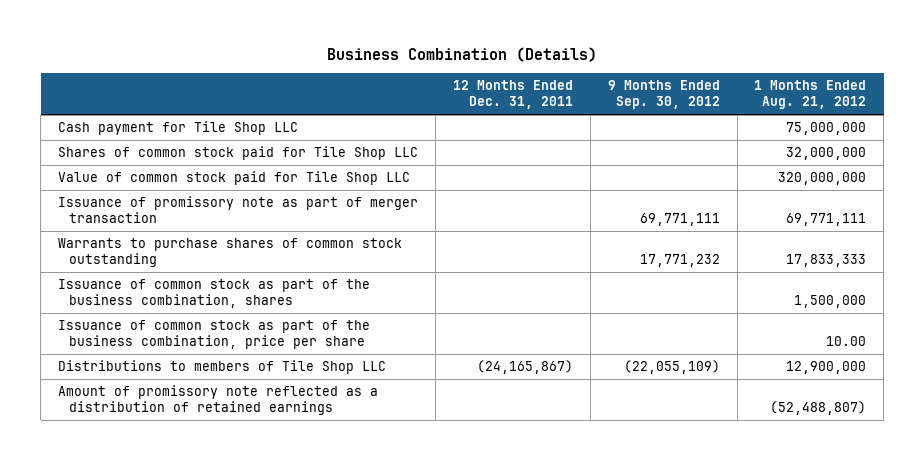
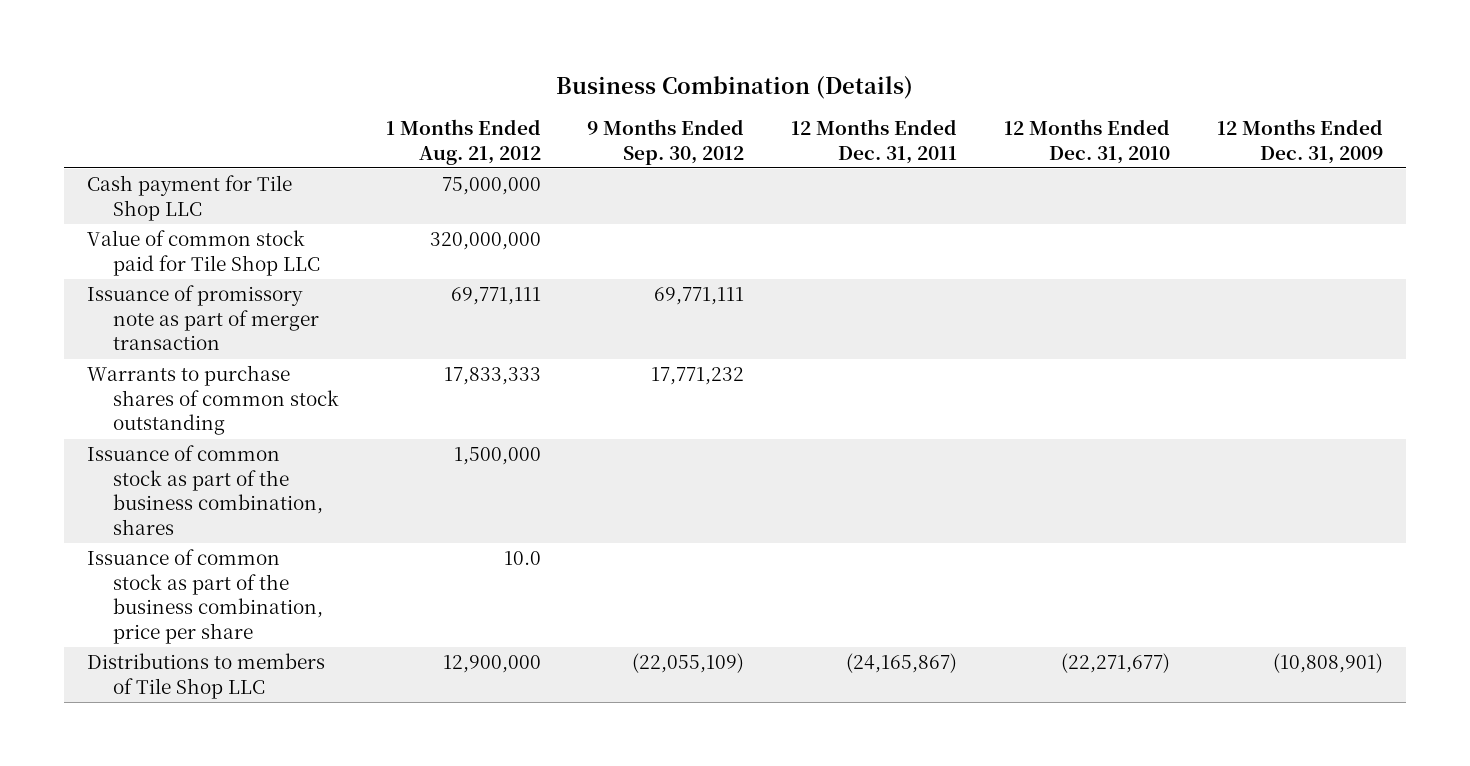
- | 12 Months Ended Dec. 31, 2011 | 9 Months Ended Sep. 30, 2012 | 1 Months Ended Aug. 21, 2012
+ | 1 Months Ended Aug. 21, 2012 | 9 Months Ended Sep. 30, 2012 | 12 Months Ended Dec. 31, 2011 | 12 Months Ended Dec. 31, 2010 | 12 Months Ended Dec. 31, 2009
- Shares of common stock paid for Tile Shop LLC | | | 32,000,000
- Issuance of common stock as part of the business combination, price per share | | | 10.00
+ Issuance of common stock as part of the business combination, price per share | 10.0 | | | |
- Amount of promissory note reflected as a distribution of retained earnings | | | (52,488,807)

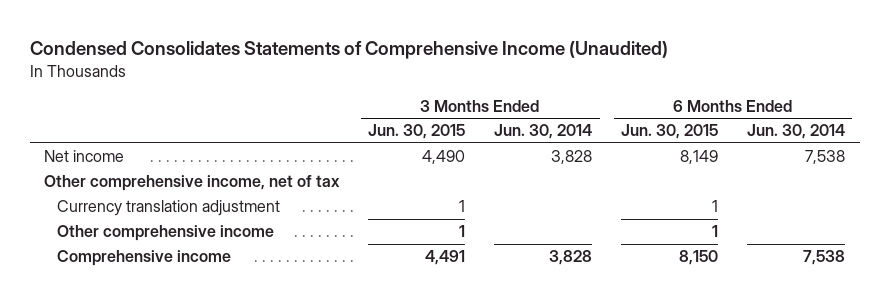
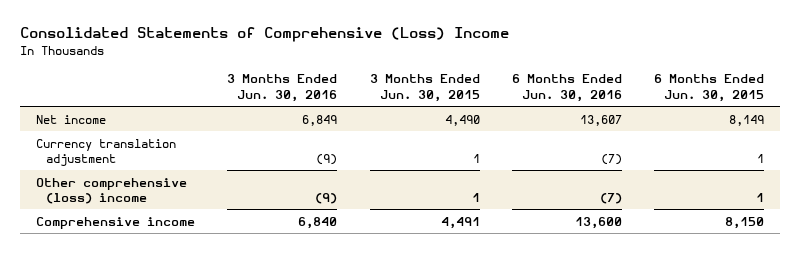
- Condensed Consolidates Statements of Comprehensive Income (Unaudited)
+ Consolidated Statements of Comprehensive (Loss) Income
- | 3 Months Ended Jun. 30, 2015 | 3 Months Ended Jun. 30, 2014 | 6 Months Ended Jun. 30, 2015 | 6 Months Ended Jun. 30, 2014
+ | 3 Months Ended Jun. 30, 2016 | 3 Months Ended Jun. 30, 2015 | 6 Months Ended Jun. 30, 2016 | 6 Months Ended Jun. 30, 2015
- Other comprehensive income, net of tax
- Other comprehensive income | 1 | | 1 |
+ Other comprehensive (loss) income | (9) | 1 | (7) | 1

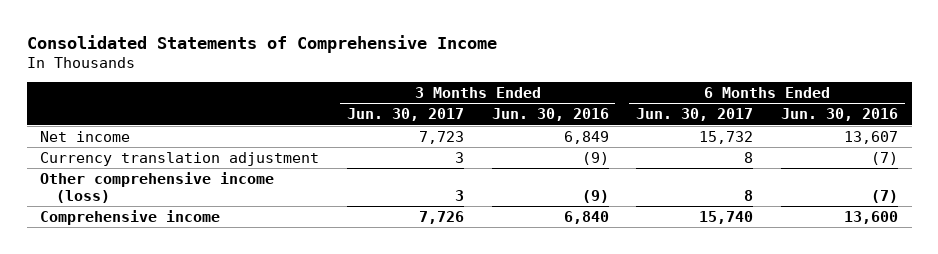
- Consolidated Statements of Comprehensive (Loss) Income
+ Consolidated Statements of Comprehensive Income
- | 3 Months Ended Jun. 30, 2016 | 3 Months Ended Jun. 30, 2015 | 6 Months Ended Jun. 30, 2016 | 6 Months Ended Jun. 30, 2015
+ | 3 Months Ended Jun. 30, 2017 | 3 Months Ended Jun. 30, 2016 | 6 Months Ended Jun. 30, 2017 | 6 Months Ended Jun. 30, 2016
- Other comprehensive (loss) income | (9) | 1 | (7) | 1
+ Other comprehensive income (loss) | 3 | (9) | 8 | (7)

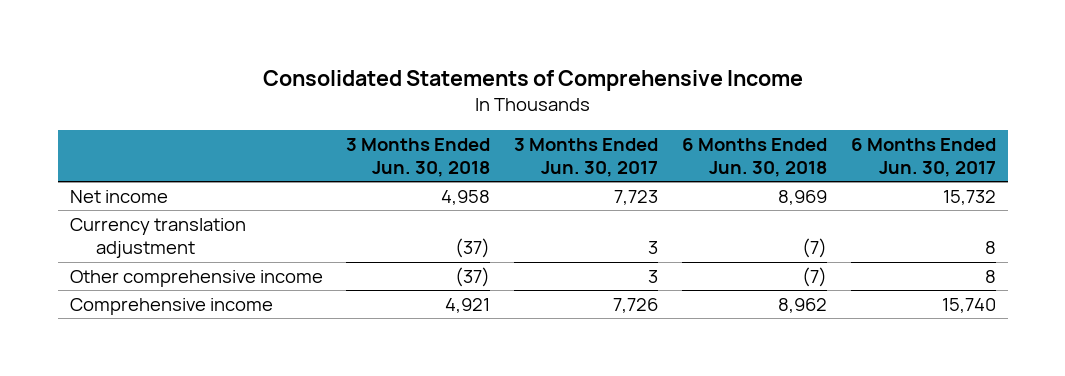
- | 3 Months Ended Jun. 30, 2017 | 3 Months Ended Jun. 30, 2016 | 6 Months Ended Jun. 30, 2017 | 6 Months Ended Jun. 30, 2016
+ | 3 Months Ended Jun. 30, 2018 | 3 Months Ended Jun. 30, 2017 | 6 Months Ended Jun. 30, 2018 | 6 Months Ended Jun. 30, 2017
- Other comprehensive income (loss) | 3 | (9) | 8 | (7)
+ Other comprehensive income | (37) | 3 | (7) | 8

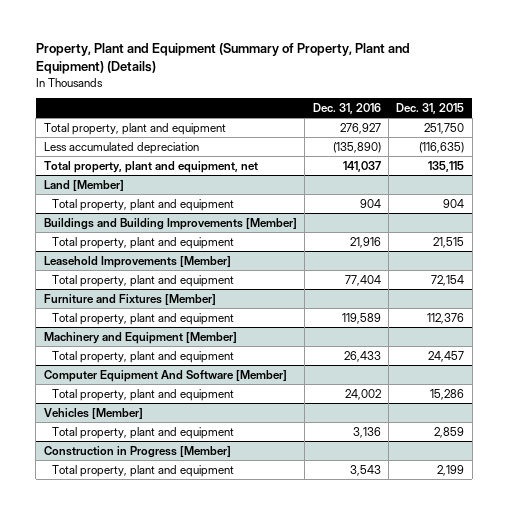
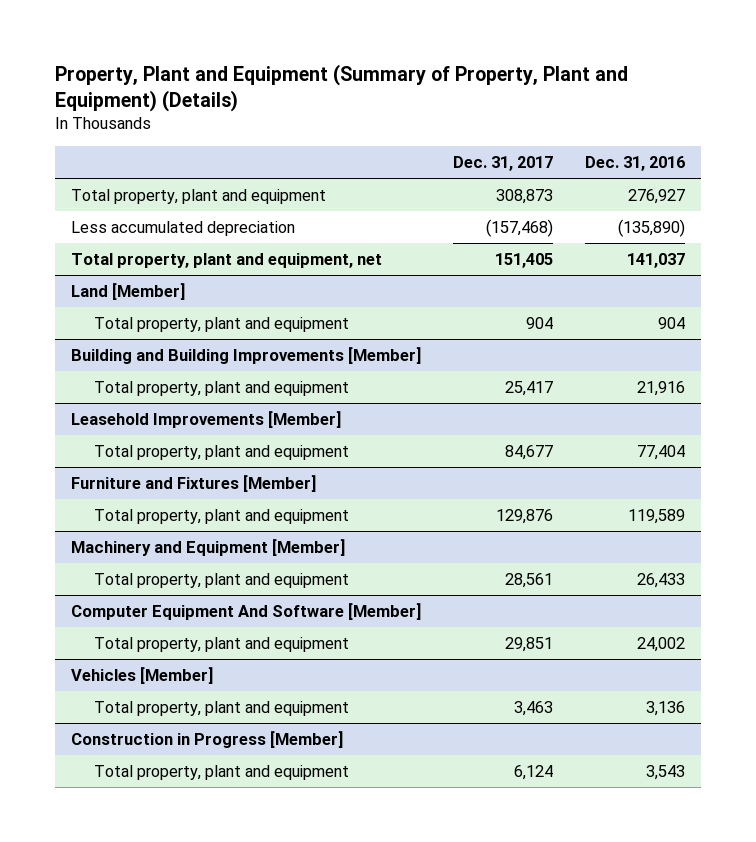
- | Dec. 31, 2016 | Dec. 31, 2015
+ | Dec. 31, 2017 | Dec. 31, 2016
- Buildings and Building Improvements [Member]
+ Building and Building Improvements [Member]

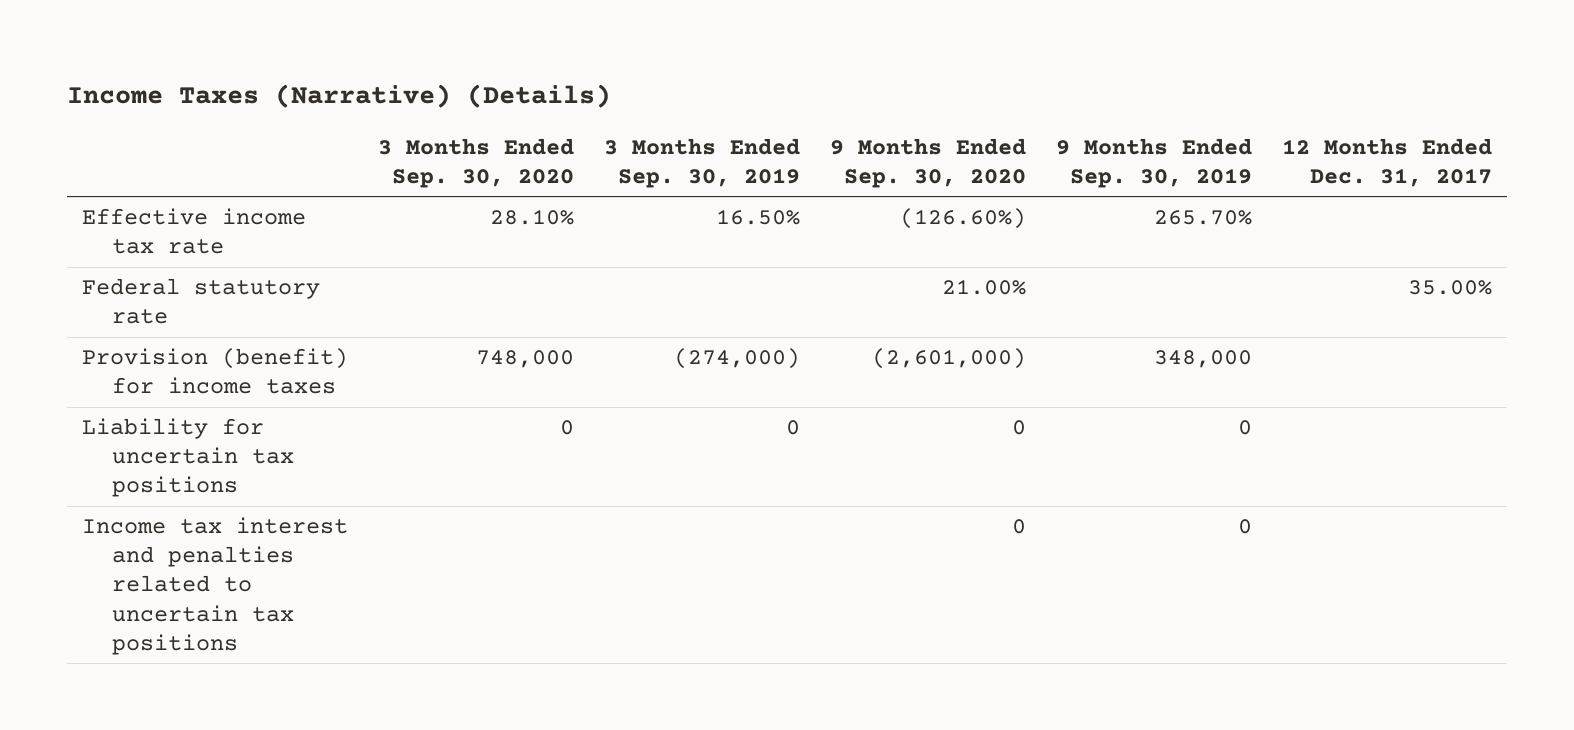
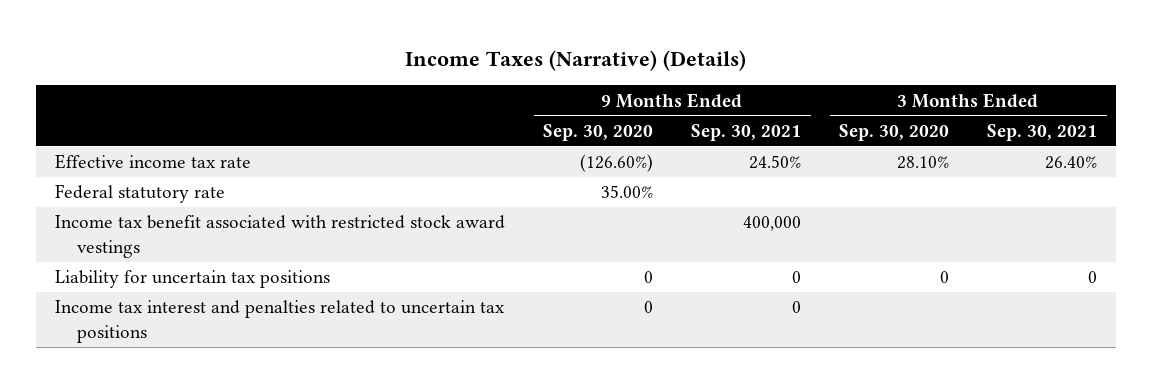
- | 3 Months Ended Sep. 30, 2020 | 3 Months Ended Sep. 30, 2019 | 9 Months Ended Sep. 30, 2020 | 9 Months Ended Sep. 30, 2019 | 12 Months Ended Dec. 31, 2017
+ | 9 Months Ended Sep. 30, 2020 | 9 Months Ended Sep. 30, 2021 | 3 Months Ended Sep. 30, 2020 | 3 Months Ended Sep. 30, 2021
- Federal statutory rate | | | 21.00% | | 35.00%
- Provision (benefit) for income taxes | 748,000 | (274,000) | (2,601,000) | 348,000 |
+ Federal statutory rate | 35.00% | | |
+ Income tax benefit associated with restricted stock award vestings | | 400,000 | |

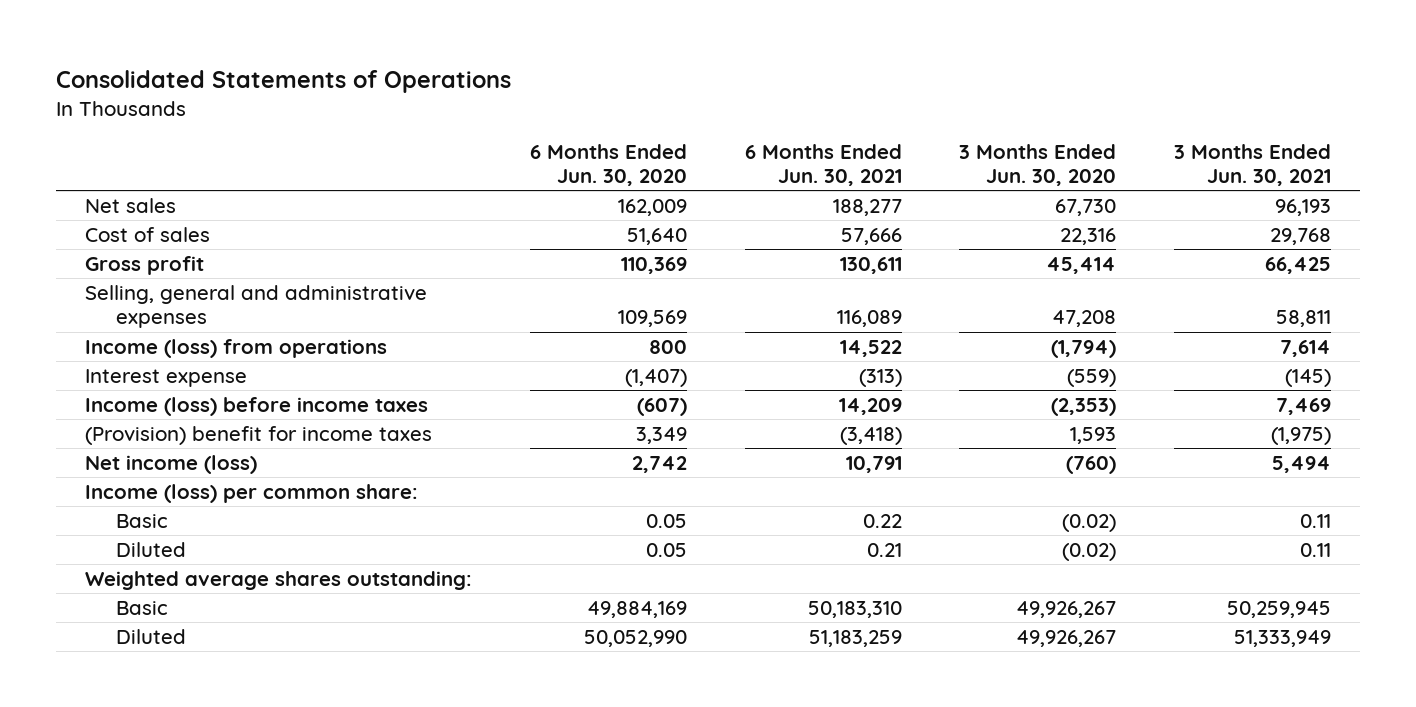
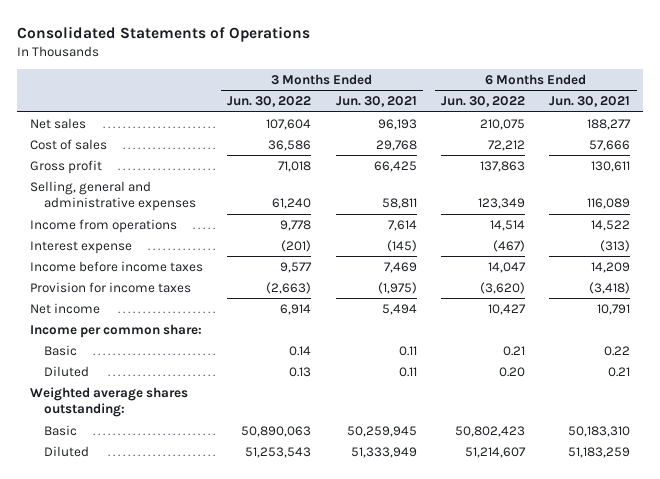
- | 6 Months Ended Jun. 30, 2020 | 6 Months Ended Jun. 30, 2021 | 3 Months Ended Jun. 30, 2020 | 3 Months Ended Jun. 30, 2021
+ | 3 Months Ended Jun. 30, 2022 | 3 Months Ended Jun. 30, 2021 | 6 Months Ended Jun. 30, 2022 | 6 Months Ended Jun. 30, 2021
- Income (loss) from operations | 800 | 14,522 | (1,794) | 7,614
+ Income from operations | 9,778 | 7,614 | 14,514 | 14,522
- Income (loss) before income taxes | (607) | 14,209 | (2,353) | 7,469
- (Provision) benefit for income taxes | 3,349 | (3,418) | 1,593 | (1,975)
- Net income (loss) | 2,742 | 10,791 | (760) | 5,494
- Income (loss) per common share:
+ Income before income taxes | 9,577 | 7,469 | 14,047 | 14,209
+ Provision for income taxes | (2,663) | (1,975) | (3,620) | (3,418)
+ Net income | 6,914 | 5,494 | 10,427 | 10,791
+ Income per common share:

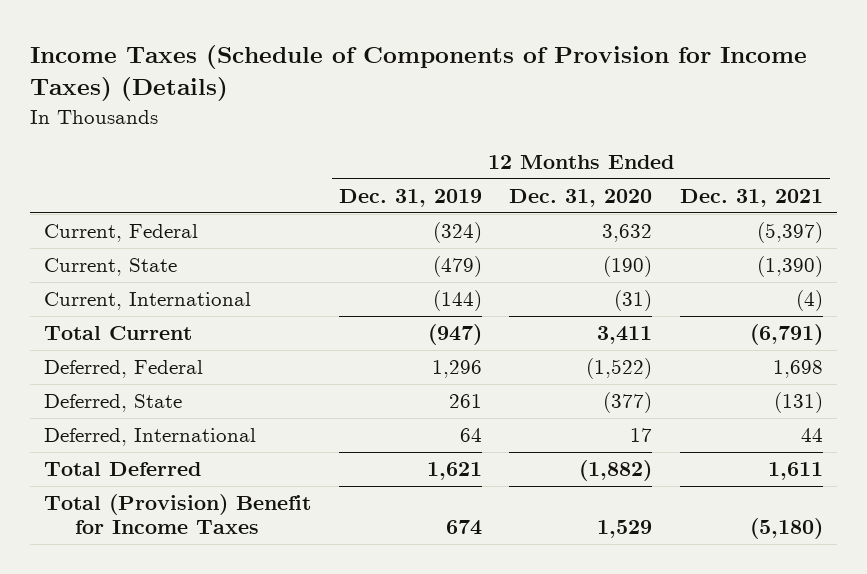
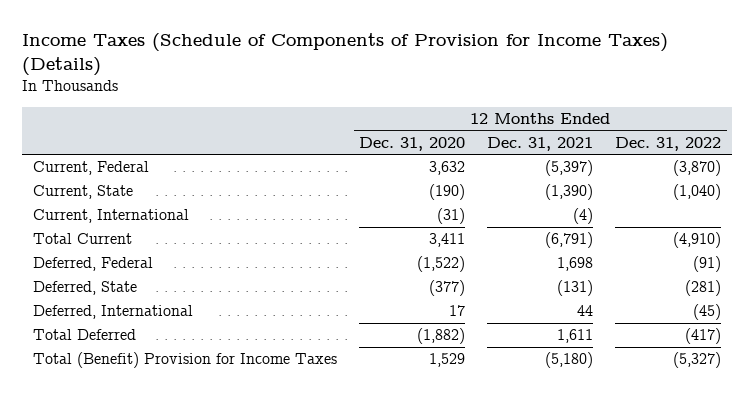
- | 12 Months Ended Dec. 31, 2019 | 12 Months Ended Dec. 31, 2020 | 12 Months Ended Dec. 31, 2021
+ | 12 Months Ended Dec. 31, 2020 | 12 Months Ended Dec. 31, 2021 | 12 Months Ended Dec. 31, 2022
- Total (Provision) Benefit for Income Taxes | 674 | 1,529 | (5,180)
+ Total (Benefit) Provision for Income Taxes | 1,529 | (5,180) | (5,327)

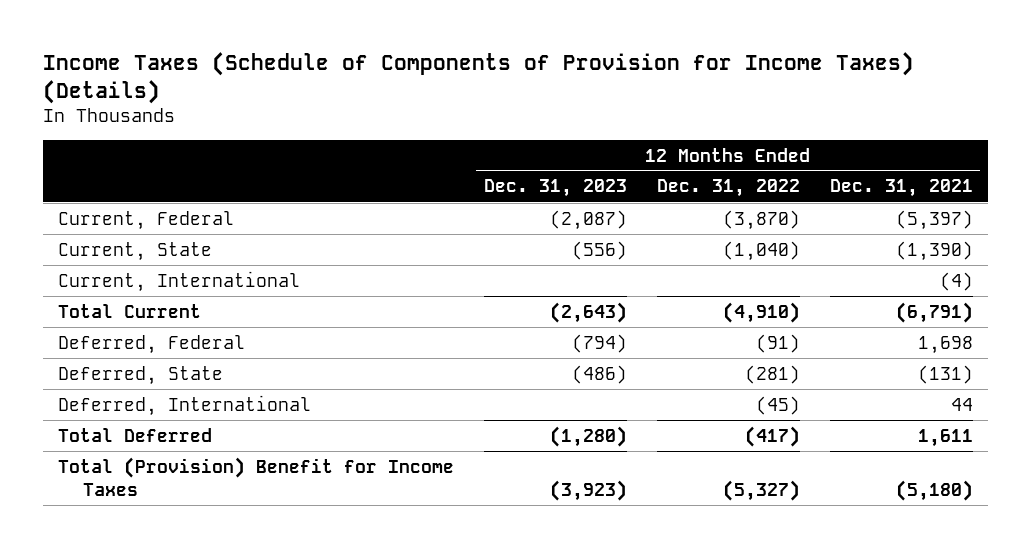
- | 12 Months Ended Dec. 31, 2020 | 12 Months Ended Dec. 31, 2021 | 12 Months Ended Dec. 31, 2022
+ | 12 Months Ended Dec. 31, 2023 | 12 Months Ended Dec. 31, 2022 | 12 Months Ended Dec. 31, 2021
- Total (Benefit) Provision for Income Taxes | 1,529 | (5,180) | (5,327)
+ Total (Provision) Benefit for Income Taxes | (3,923) | (5,327) | (5,180)

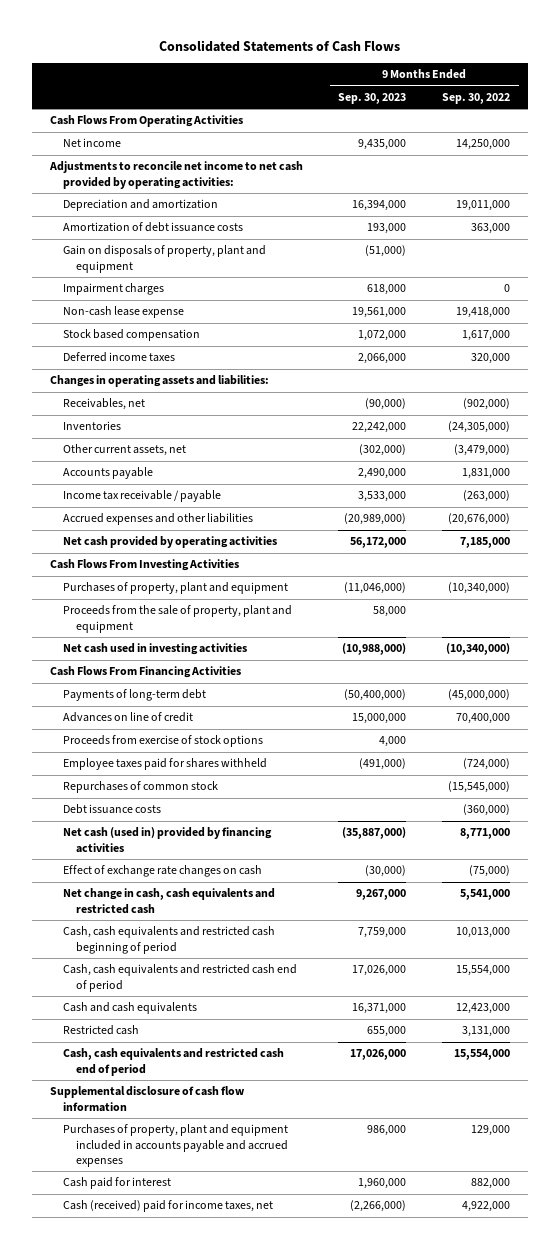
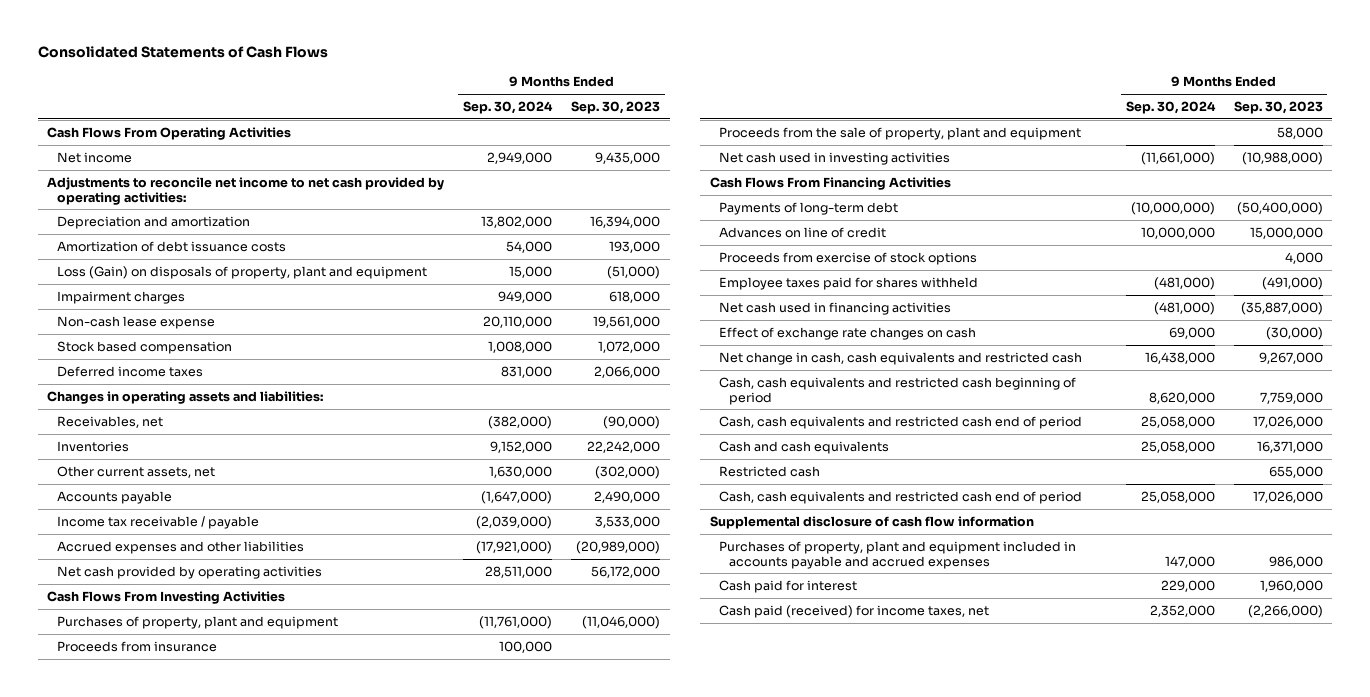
- | 9 Months Ended Sep. 30, 2023 | 9 Months Ended Sep. 30, 2022
+ | 9 Months Ended Sep. 30, 2024 | 9 Months Ended Sep. 30, 2023
- Gain on disposals of property, plant and equipment | (51,000) |
+ Loss (Gain) on disposals of property, plant and equipment | 15,000 | (51,000)
+ Proceeds from insurance | 100,000 |
- Repurchases of common stock | | (15,545,000)
- Debt issuance costs | | (360,000)
- Net cash (used in) provided by financing activities | (35,887,000) | 8,771,000
+ Net cash used in financing activities | (481,000) | (35,887,000)
- Cash (received) paid for income taxes, net | (2,266,000) | 4,922,000
+ Cash paid (received) for income taxes, net | 2,352,000 | (2,266,000)

